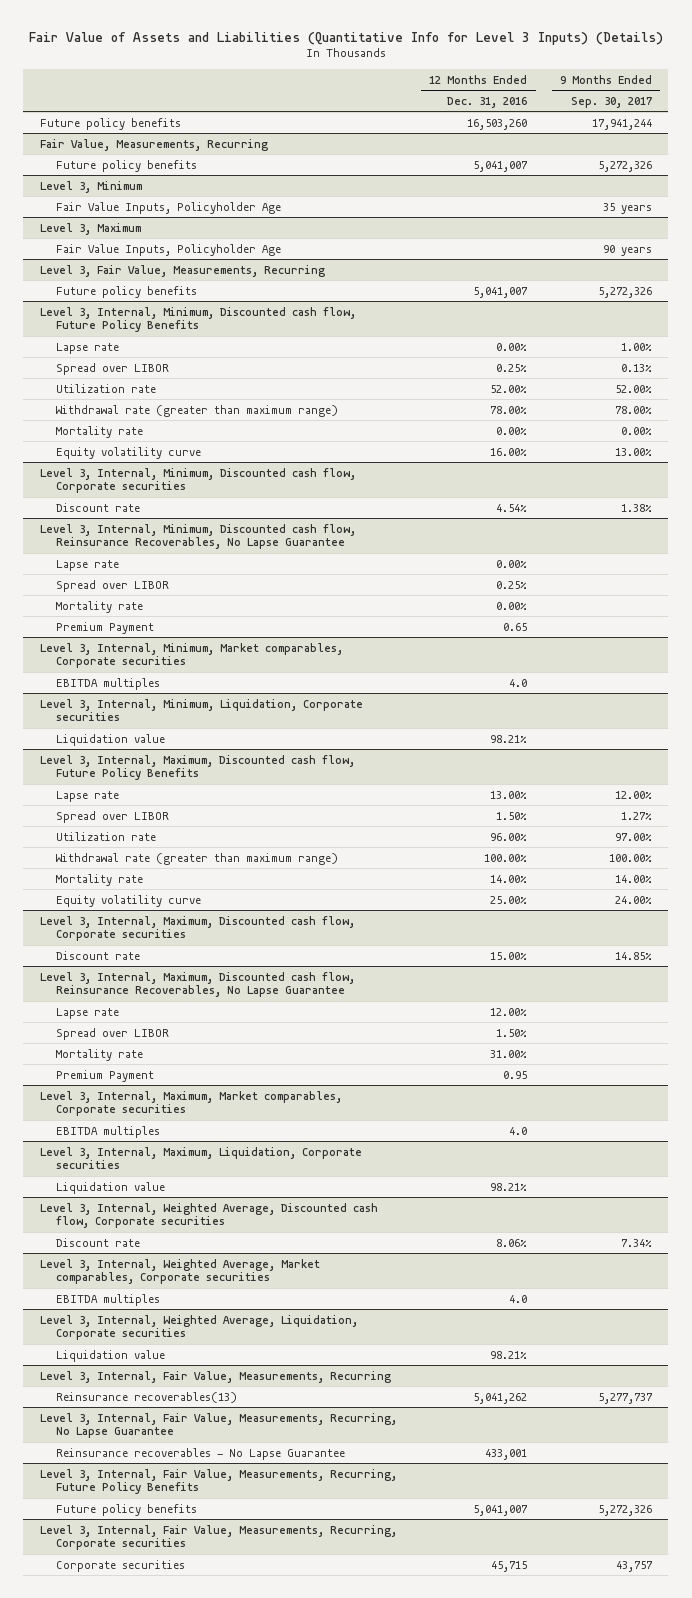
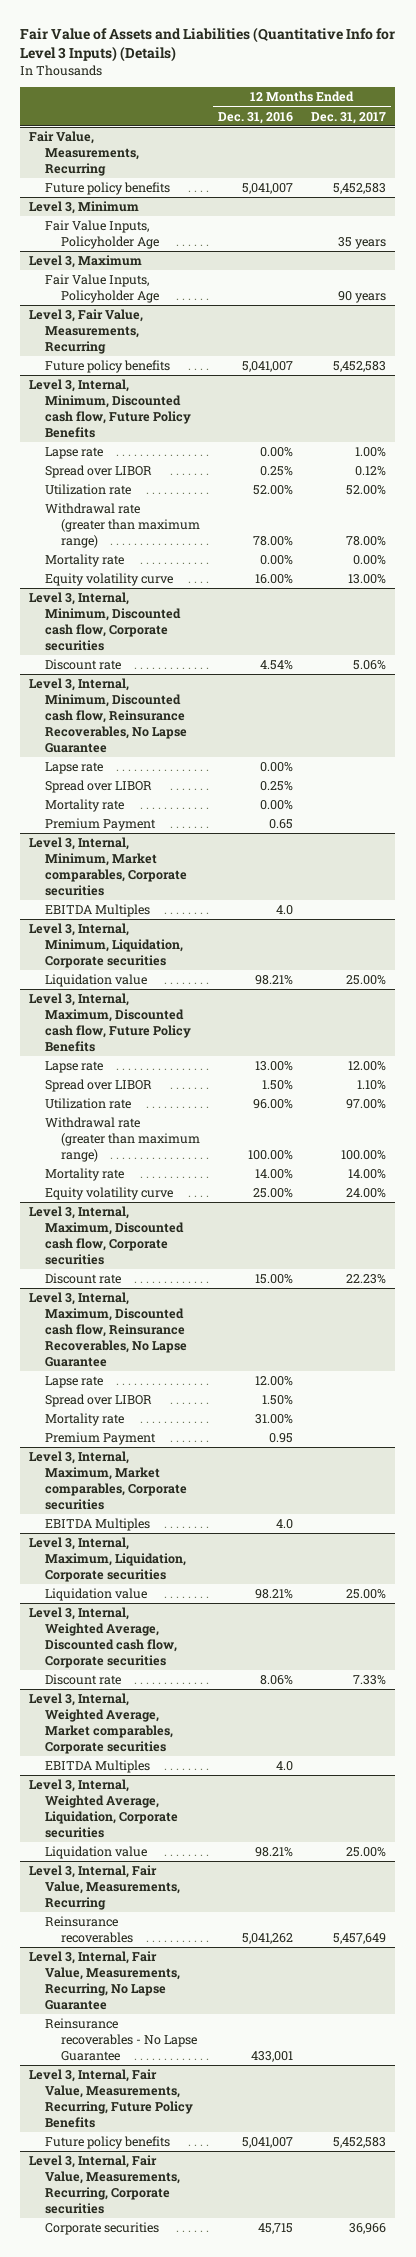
- | 12 Months Ended Dec. 31, 2016 | 9 Months Ended Sep. 30, 2017
+ | 12 Months Ended Dec. 31, 2016 | 12 Months Ended Dec. 31, 2017
- Future policy benefits | 16,503,260 | 17,941,244
@ Level 3, Internal, Minimum, Market comparables, Corporate securities
- EBITDA multiples | 4.0 |
+ EBITDA Multiples | 4.0 |
@ Level 3, Internal, Maximum, Market comparables, Corporate securities
- EBITDA multiples | 4.0 |
+ EBITDA Multiples | 4.0 |
@ Level 3, Internal, Weighted Average, Market comparables, Corporate securities
- EBITDA multiples | 4.0 |
+ EBITDA Multiples | 4.0 |
@ Level 3, Internal, Fair Value, Measurements, Recurring
- Reinsurance recoverables(13) | 5,041,262 | 5,277,737
+ Reinsurance recoverables | 5,041,262 | 5,457,649

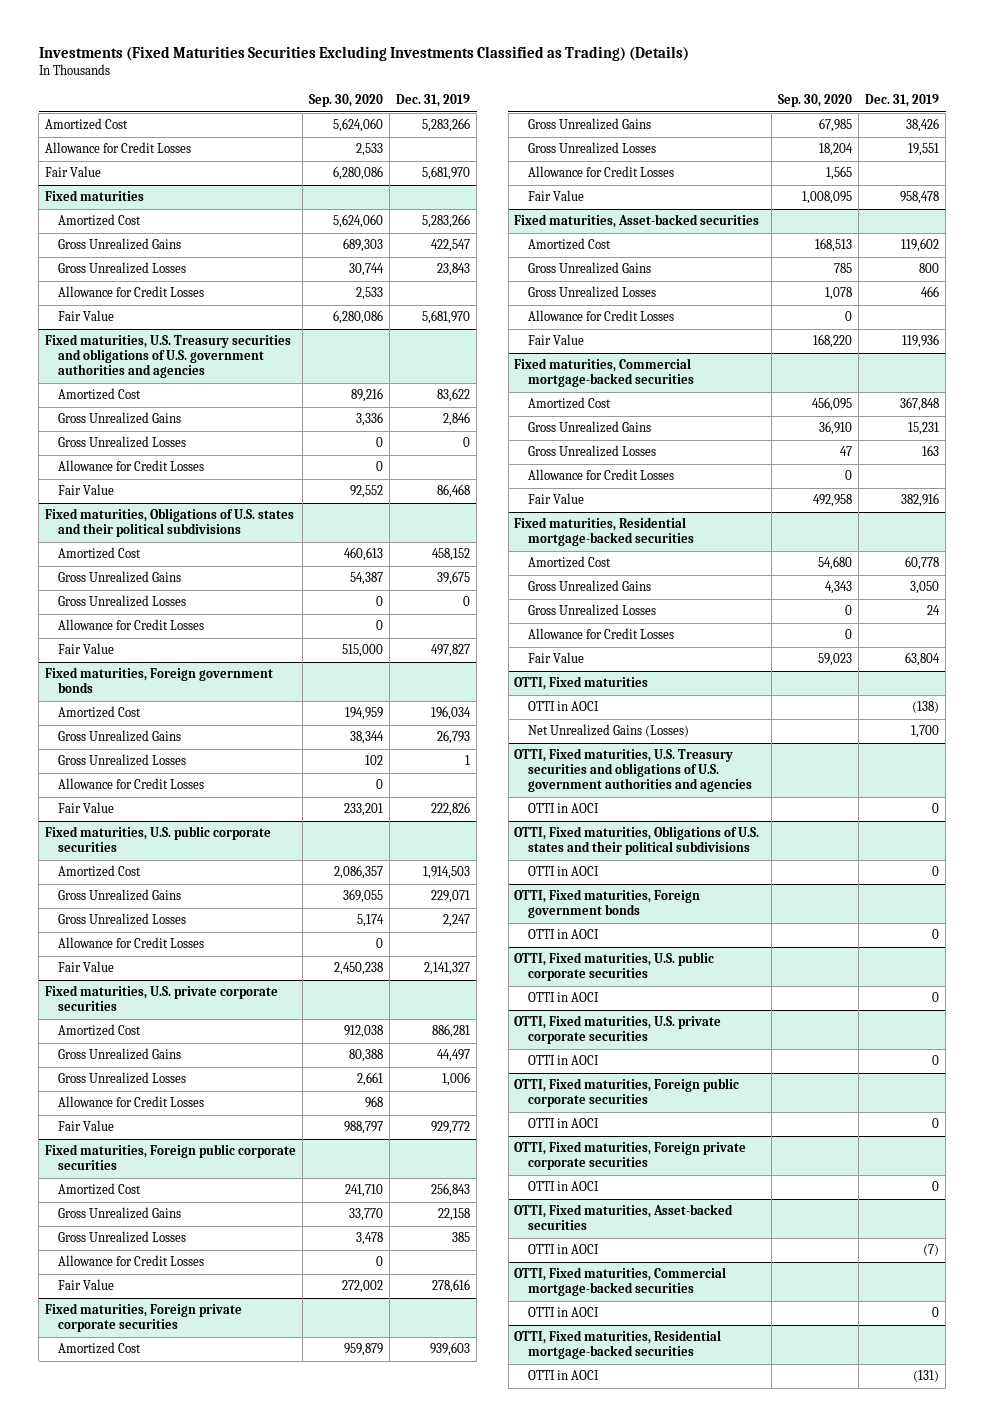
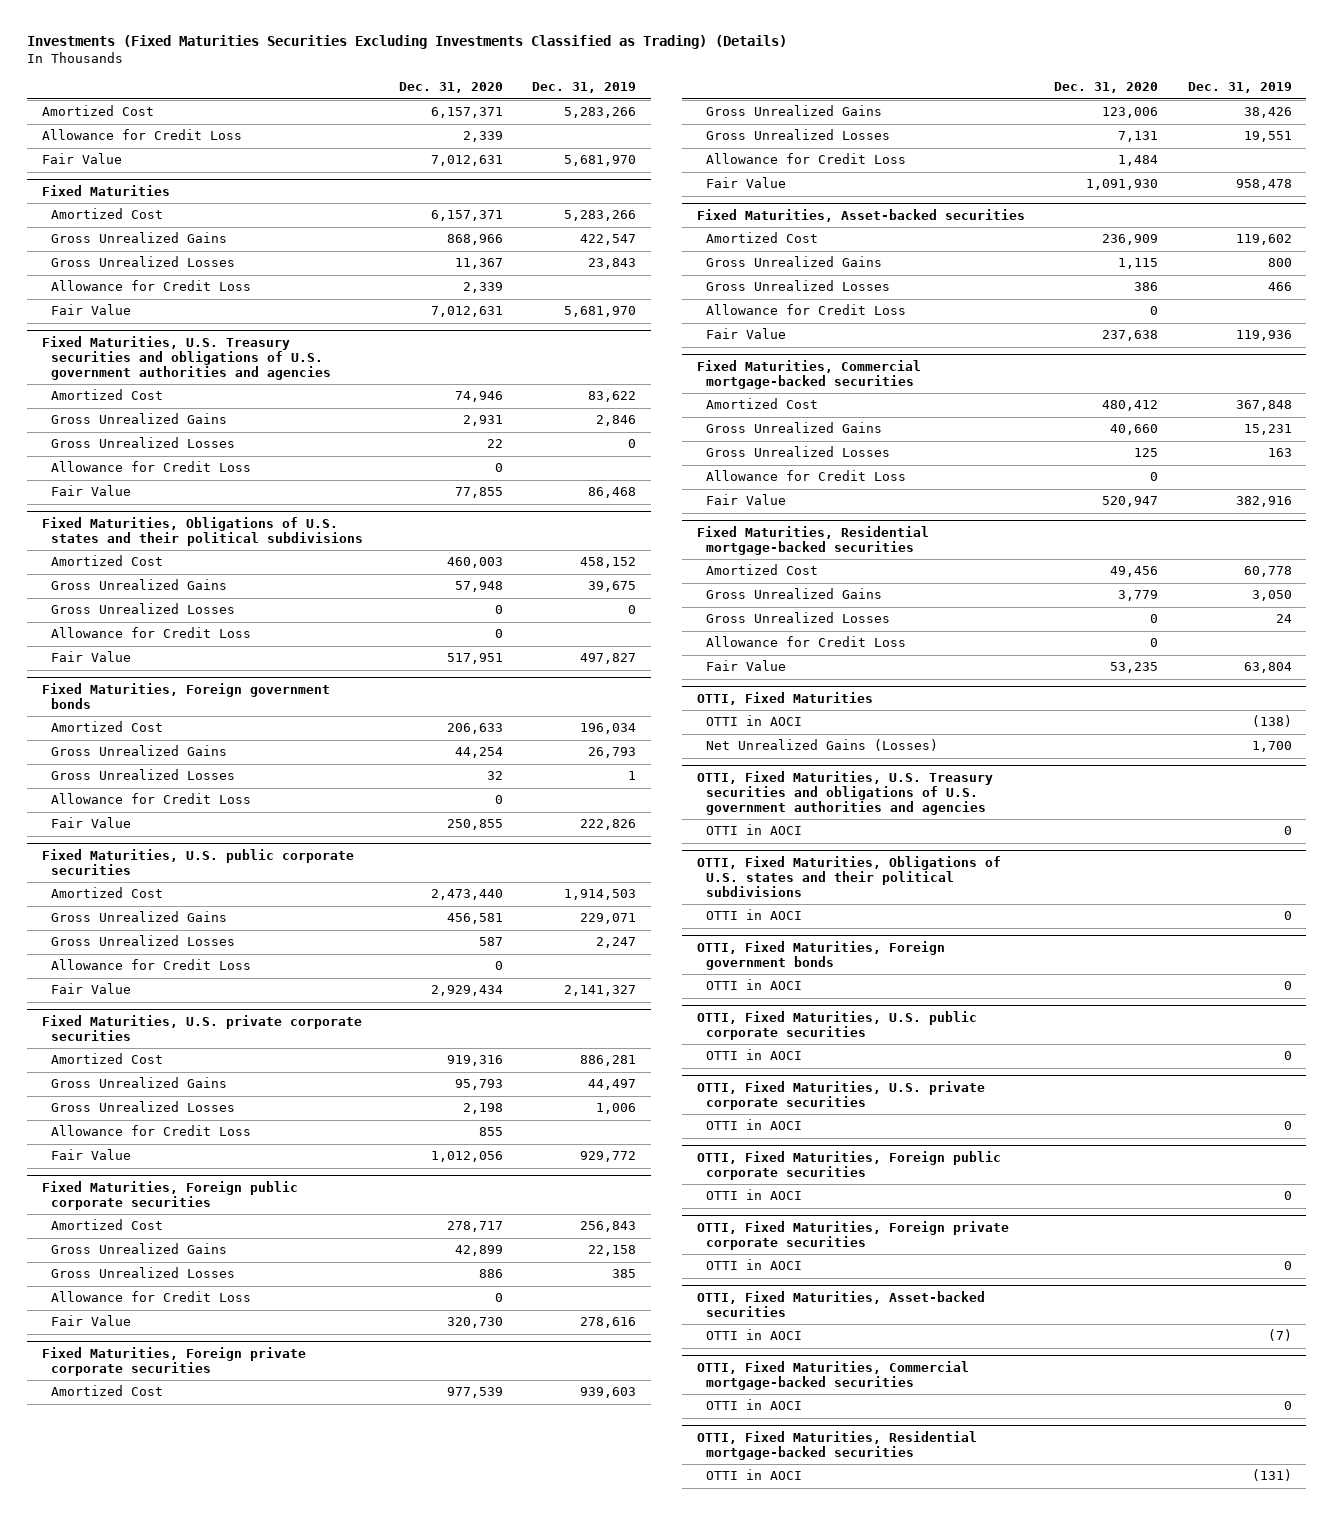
- | Sep. 30, 2020 | Dec. 31, 2019
+ | Dec. 31, 2020 | Dec. 31, 2019
- Allowance for Credit Losses | 2,533 |
+ Allowance for Credit Loss | 2,339 |
- Fixed maturities
+ Fixed Maturities
- Allowance for Credit Losses | 2,533 |
+ Allowance for Credit Loss | 2,339 |
- Fixed maturities, U.S. Treasury securities and obligations of U.S. government authorities and agencies
+ Fixed Maturities, U.S. Treasury securities and obligations of U.S. government authorities and agencies
- Allowance for Credit Losses | 0 |
+ Allowance for Credit Loss | 0 |
- Fixed maturities, Obligations of U.S. states and their political subdivisions
+ Fixed Maturities, Obligations of U.S. states and their political subdivisions
- Allowance for Credit Losses | 0 |
+ Allowance for Credit Loss | 0 |
- Fixed maturities, Foreign government bonds
+ Fixed Maturities, Foreign government bonds
- Allowance for Credit Losses | 0 |
+ Allowance for Credit Loss | 0 |
- Fixed maturities, U.S. public corporate securities
+ Fixed Maturities, U.S. public corporate securities
- Allowance for Credit Losses | 0 |
+ Allowance for Credit Loss | 0 |
- Fixed maturities, U.S. private corporate securities
+ Fixed Maturities, U.S. private corporate securities
- Allowance for Credit Losses | 968 |
+ Allowance for Credit Loss | 855 |
- Fixed maturities, Foreign public corporate securities
+ Fixed Maturities, Foreign public corporate securities
- Allowance for Credit Losses | 0 |
+ Allowance for Credit Loss | 0 |
- Fixed maturities, Foreign private corporate securities
+ Fixed Maturities, Foreign private corporate securities
- Allowance for Credit Losses | 1,565 |
+ Allowance for Credit Loss | 1,484 |
- Fixed maturities, Asset-backed securities
+ Fixed Maturities, Asset-backed securities
- Allowance for Credit Losses | 0 |
+ Allowance for Credit Loss | 0 |
- Fixed maturities, Commercial mortgage-backed securities
+ Fixed Maturities, Commercial mortgage-backed securities
- Allowance for Credit Losses | 0 |
+ Allowance for Credit Loss | 0 |
- Fixed maturities, Residential mortgage-backed securities
+ Fixed Maturities, Residential mortgage-backed securities
- Allowance for Credit Losses | 0 |
+ Allowance for Credit Loss | 0 |
- OTTI, Fixed maturities
+ OTTI, Fixed Maturities
- OTTI, Fixed maturities, U.S. Treasury securities and obligations of U.S. government authorities and agencies
+ OTTI, Fixed Maturities, U.S. Treasury securities and obligations of U.S. government authorities and agencies
- OTTI, Fixed maturities, Obligations of U.S. states and their political subdivisions
+ OTTI, Fixed Maturities, Obligations of U.S. states and their political subdivisions
- OTTI, Fixed maturities, Foreign government bonds
+ OTTI, Fixed Maturities, Foreign government bonds
- OTTI, Fixed maturities, U.S. public corporate securities
+ OTTI, Fixed Maturities, U.S. public corporate securities
- OTTI, Fixed maturities, U.S. private corporate securities
+ OTTI, Fixed Maturities, U.S. private corporate securities
- OTTI, Fixed maturities, Foreign public corporate securities
+ OTTI, Fixed Maturities, Foreign public corporate securities
- OTTI, Fixed maturities, Foreign private corporate securities
+ OTTI, Fixed Maturities, Foreign private corporate securities
- OTTI, Fixed maturities, Asset-backed securities
+ OTTI, Fixed Maturities, Asset-backed securities
- OTTI, Fixed maturities, Commercial mortgage-backed securities
+ OTTI, Fixed Maturities, Commercial mortgage-backed securities
- OTTI, Fixed maturities, Residential mortgage-backed securities
+ OTTI, Fixed Maturities, Residential mortgage-backed securities

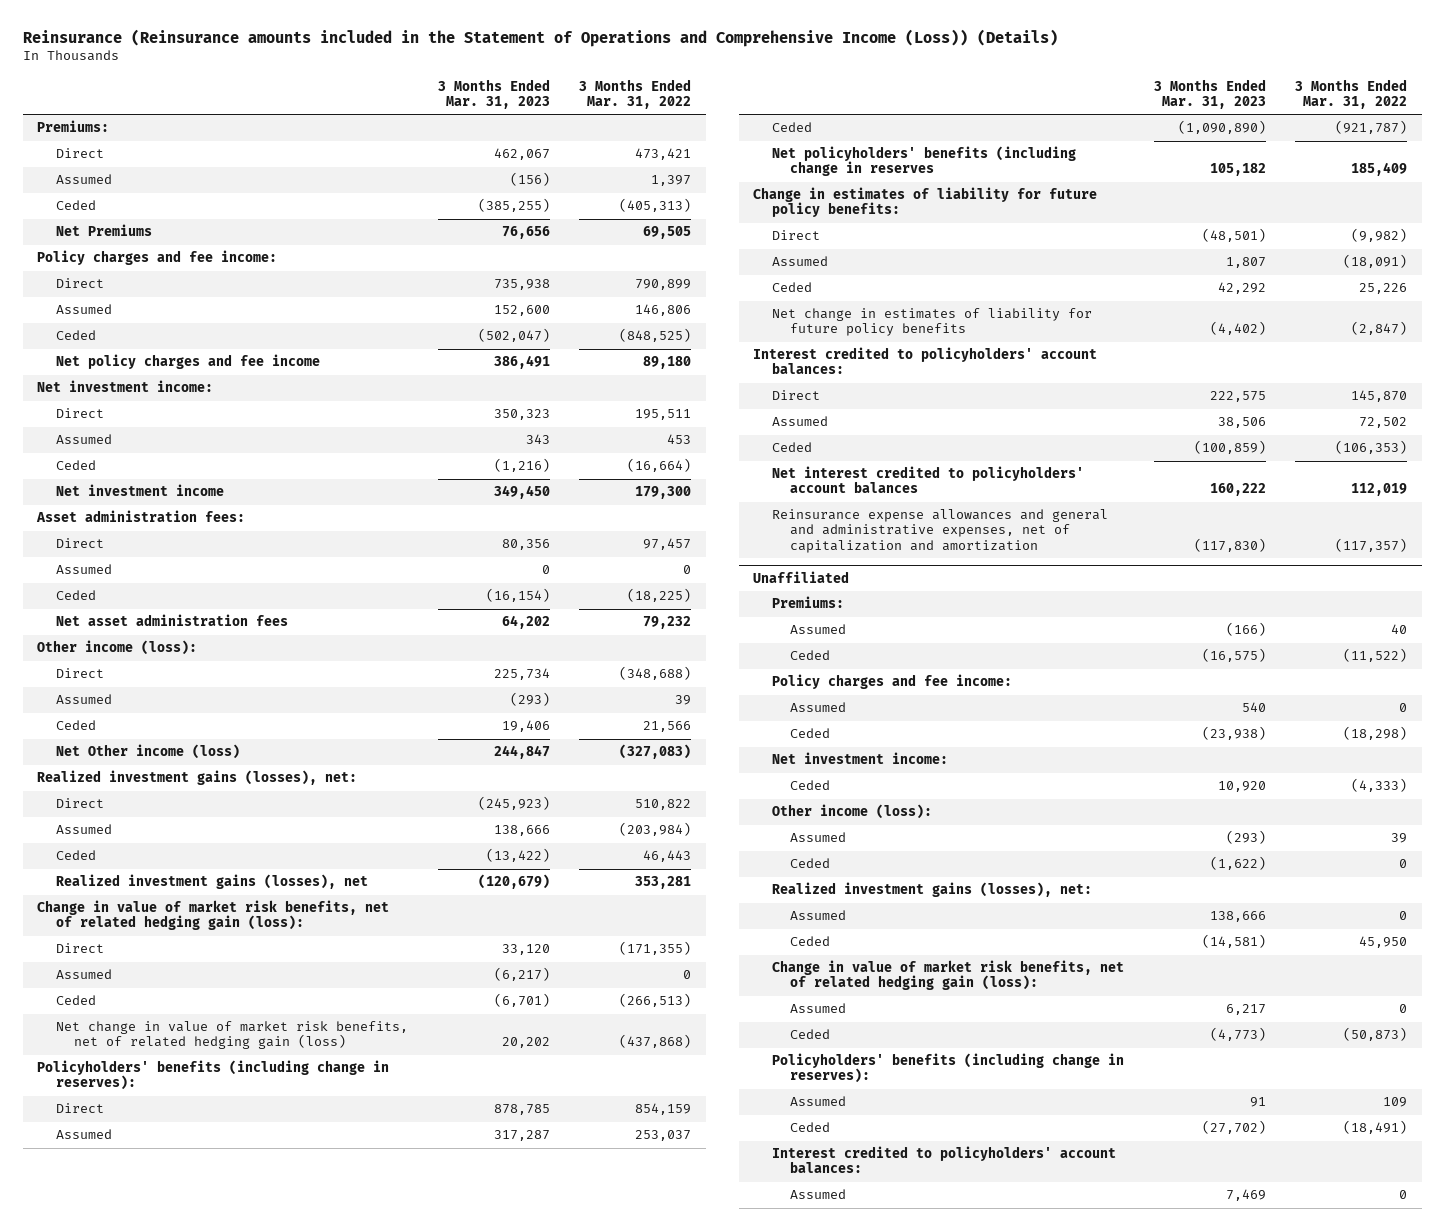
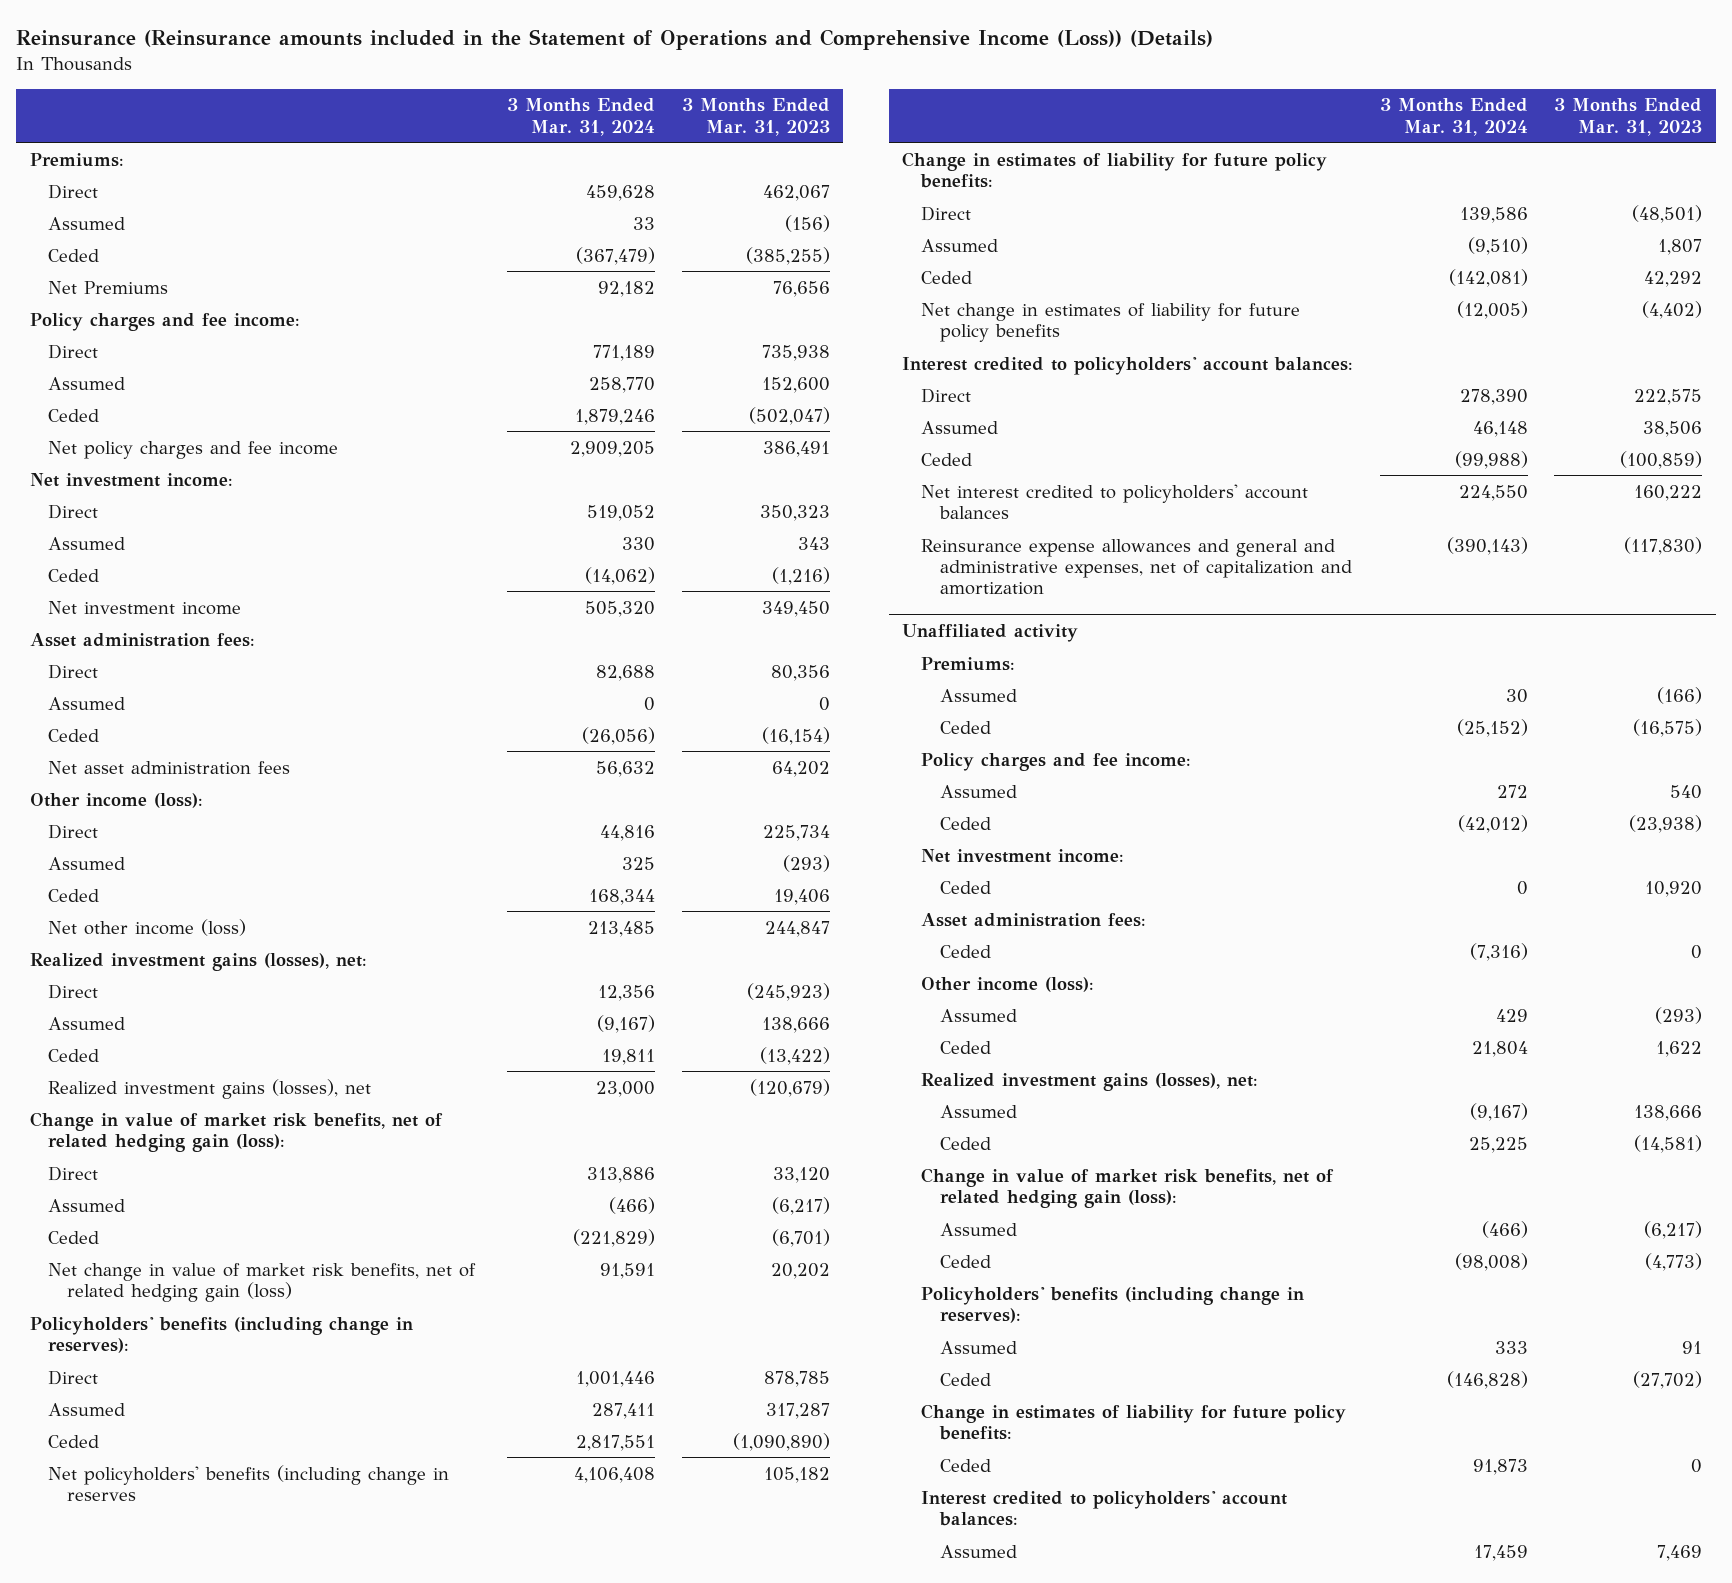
- | 3 Months Ended Mar. 31, 2023 | 3 Months Ended Mar. 31, 2022
+ | 3 Months Ended Mar. 31, 2024 | 3 Months Ended Mar. 31, 2023
- Net Other income (loss) | 244,847 | (327,083)
+ Net other income (loss) | 213,485 | 244,847
- Unaffiliated
+ Unaffiliated activity
+ Asset administration fees:
+ Ceded | (7,316) | 0
- Ceded | (1,622) | 0
+ Ceded | 21,804 | 1,622
- Assumed | 6,217 | 0
+ Assumed | (466) | (6,217)
+ Change in estimates of liability for future policy benefits:
+ Ceded | 91,873 | 0

